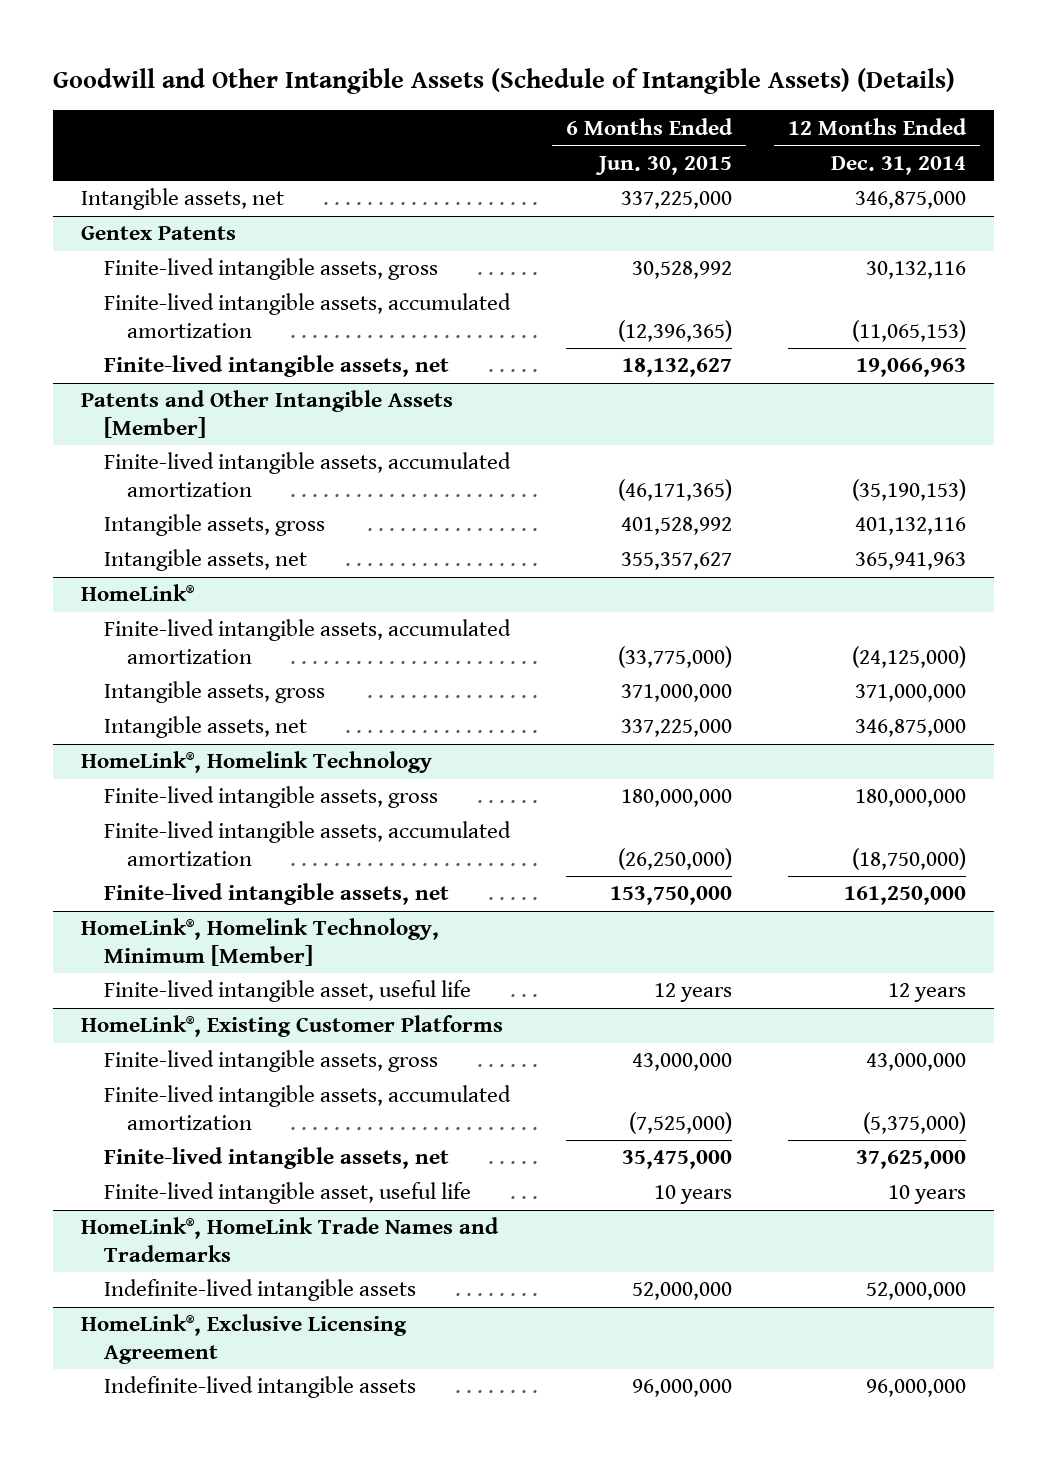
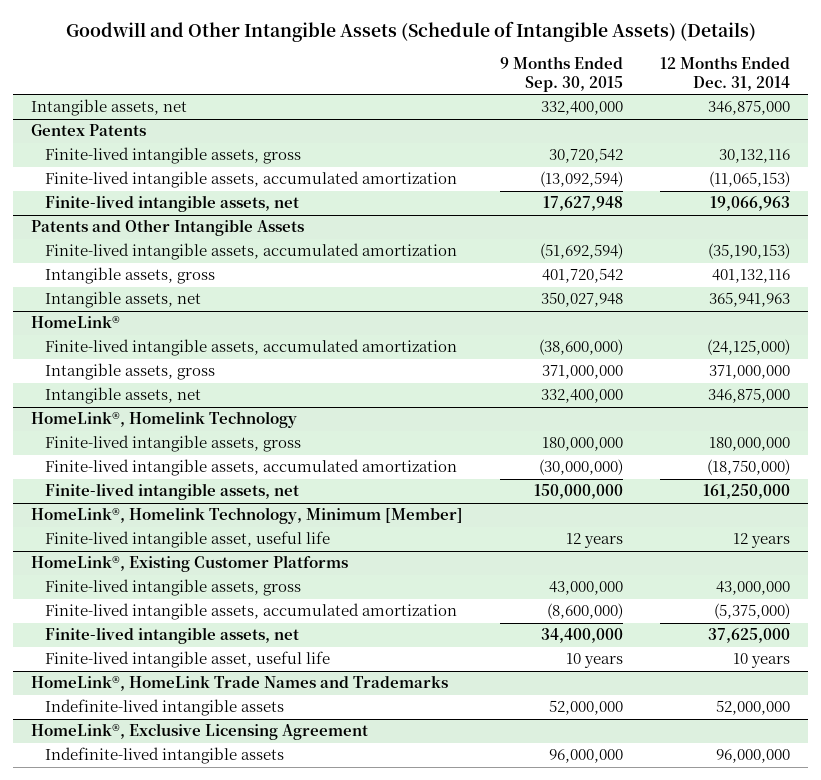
- | 6 Months Ended Jun. 30, 2015 | 12 Months Ended Dec. 31, 2014
+ | 9 Months Ended Sep. 30, 2015 | 12 Months Ended Dec. 31, 2014
- Patents and Other Intangible Assets [Member]
+ Patents and Other Intangible Assets

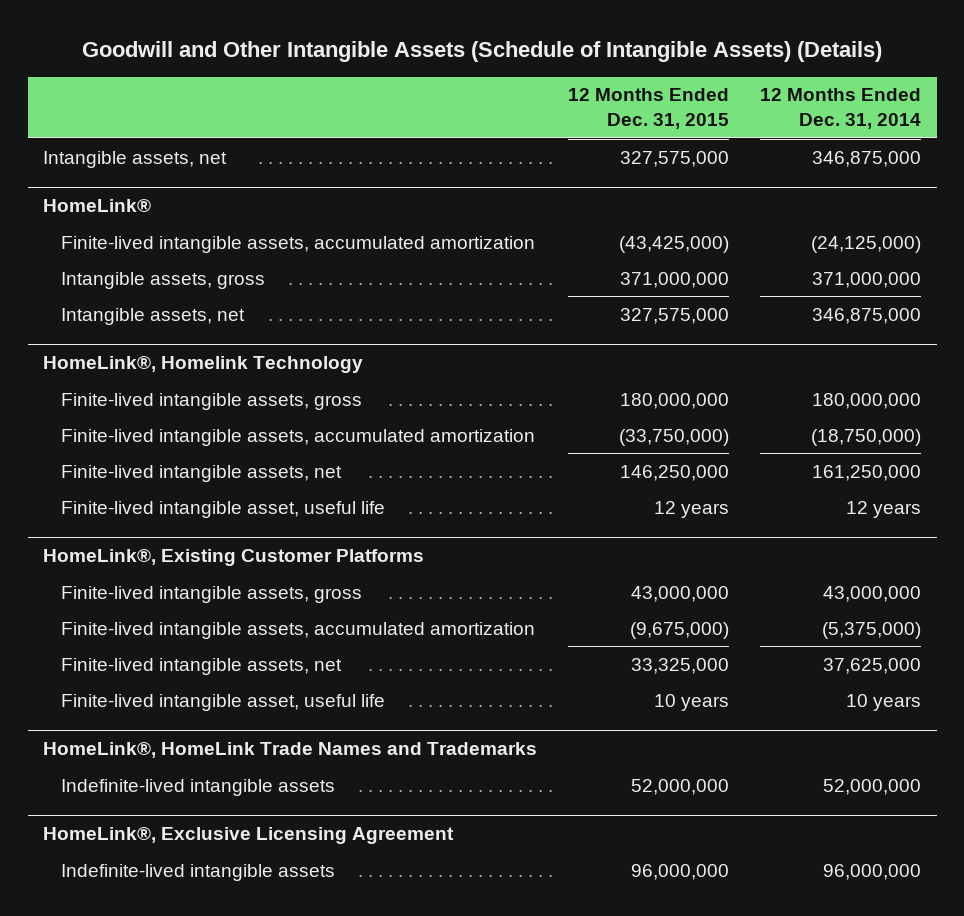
- | 9 Months Ended Sep. 30, 2015 | 12 Months Ended Dec. 31, 2014
+ | 12 Months Ended Dec. 31, 2015 | 12 Months Ended Dec. 31, 2014
- Gentex Patents
- Finite-lived intangible assets, gross | 30,720,542 | 30,132,116
- Finite-lived intangible assets, accumulated amortization | (13,092,594) | (11,065,153)
- Finite-lived intangible assets, net | 17,627,948 | 19,066,963
- Patents and Other Intangible Assets
- Finite-lived intangible assets, accumulated amortization | (51,692,594) | (35,190,153)
- Intangible assets, gross | 401,720,542 | 401,132,116
- Intangible assets, net | 350,027,948 | 365,941,963
- HomeLink®, Homelink Technology, Minimum [Member]

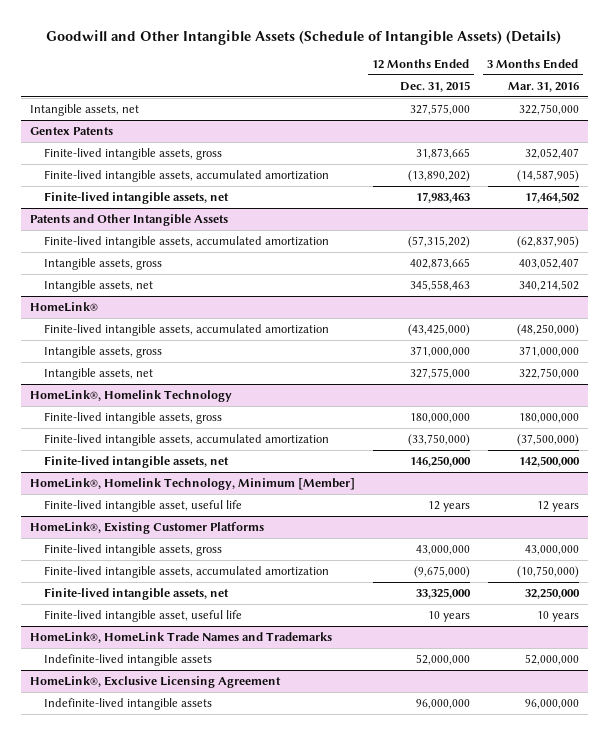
- | 12 Months Ended Dec. 31, 2015 | 12 Months Ended Dec. 31, 2014
+ | 12 Months Ended Dec. 31, 2015 | 3 Months Ended Mar. 31, 2016
+ Gentex Patents
+ Finite-lived intangible assets, gross | 31,873,665 | 32,052,407
+ Finite-lived intangible assets, accumulated amortization | (13,890,202) | (14,587,905)
+ Finite-lived intangible assets, net | 17,983,463 | 17,464,502
+ Patents and Other Intangible Assets
+ Finite-lived intangible assets, accumulated amortization | (57,315,202) | (62,837,905)
+ Intangible assets, gross | 402,873,665 | 403,052,407
+ Intangible assets, net | 345,558,463 | 340,214,502
+ HomeLink®, Homelink Technology, Minimum [Member]

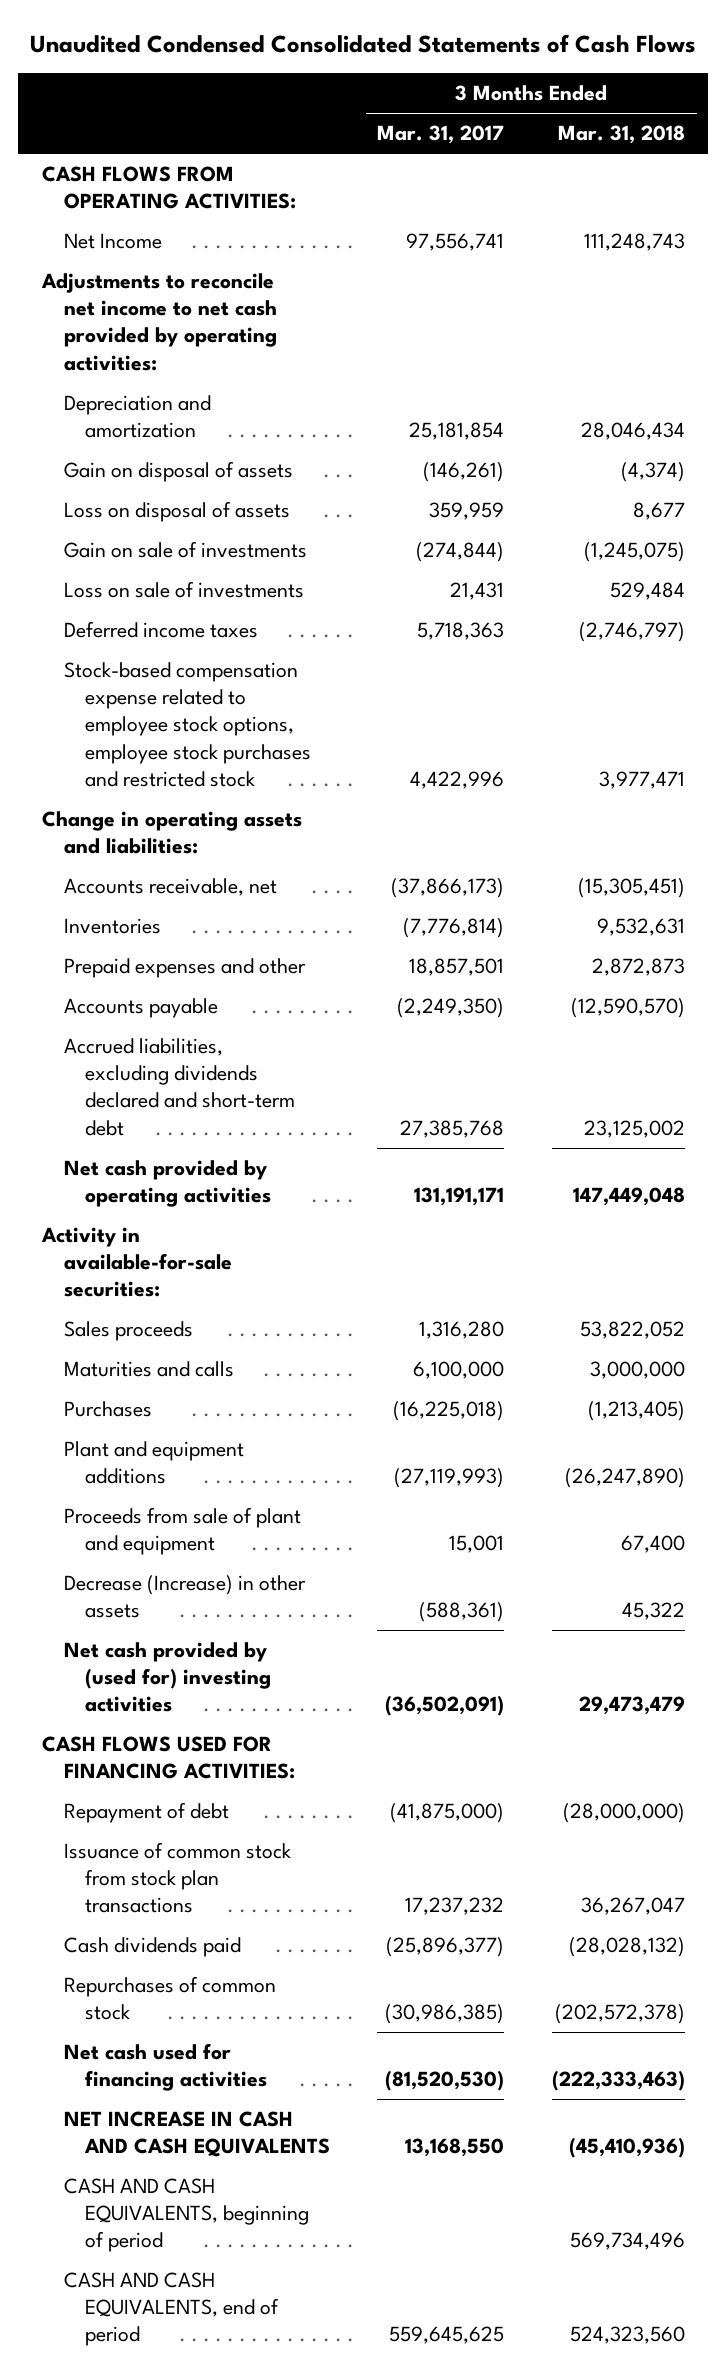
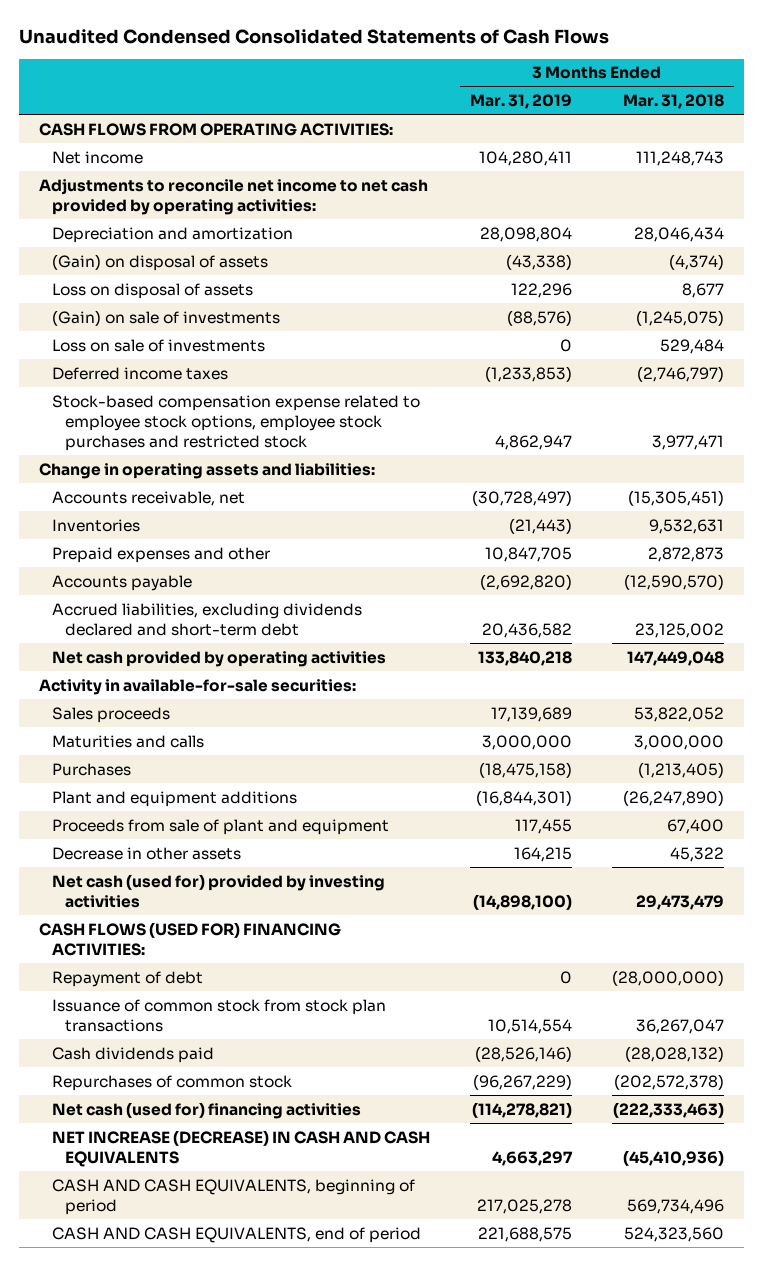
- | 3 Months Ended Mar. 31, 2017 | 3 Months Ended Mar. 31, 2018
+ | 3 Months Ended Mar. 31, 2019 | 3 Months Ended Mar. 31, 2018
- Net Income | 97,556,741 | 111,248,743
+ Net income | 104,280,411 | 111,248,743
- Gain on disposal of assets | (146,261) | (4,374)
+ (Gain) on disposal of assets | (43,338) | (4,374)
- Gain on sale of investments | (274,844) | (1,245,075)
+ (Gain) on sale of investments | (88,576) | (1,245,075)
- Decrease (Increase) in other assets | (588,361) | 45,322
- Net cash provided by (used for) investing activities | (36,502,091) | 29,473,479
- CASH FLOWS USED FOR FINANCING ACTIVITIES:
+ Decrease in other assets | 164,215 | 45,322
+ Net cash (used for) provided by investing activities | (14,898,100) | 29,473,479
+ CASH FLOWS (USED FOR) FINANCING ACTIVITIES:
- Net cash used for financing activities | (81,520,530) | (222,333,463)
- NET INCREASE IN CASH AND CASH EQUIVALENTS | 13,168,550 | (45,410,936)
+ Net cash (used for) financing activities | (114,278,821) | (222,333,463)
+ NET INCREASE (DECREASE) IN CASH AND CASH EQUIVALENTS | 4,663,297 | (45,410,936)

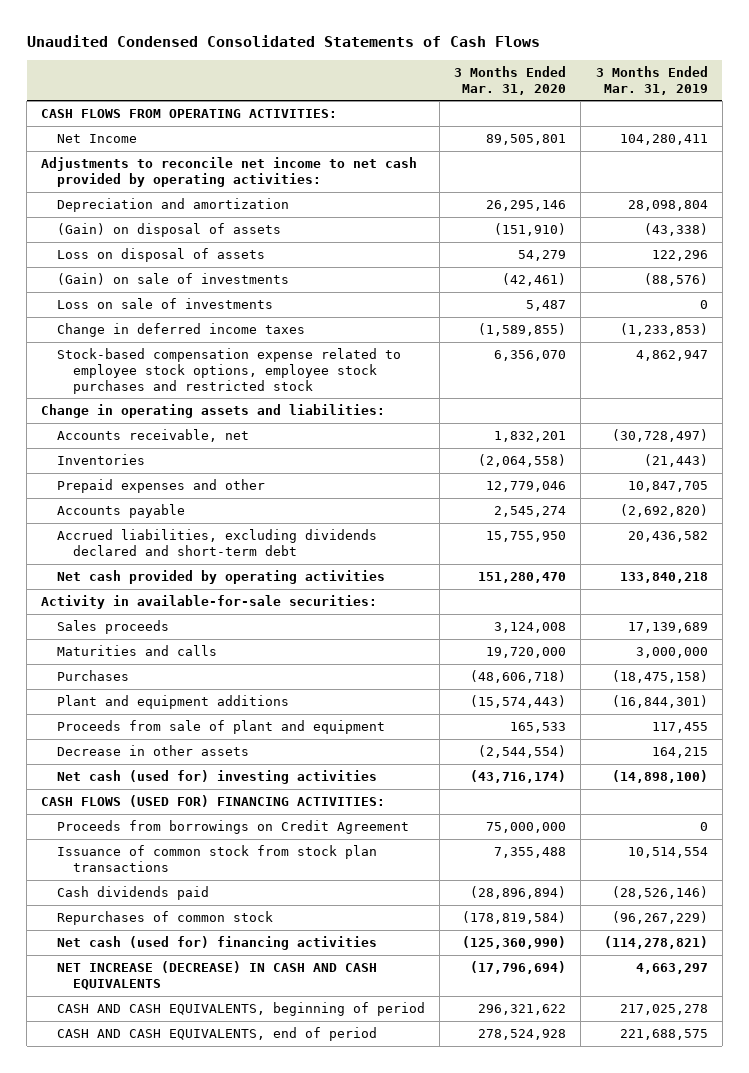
- | 3 Months Ended Mar. 31, 2019 | 3 Months Ended Mar. 31, 2018
+ | 3 Months Ended Mar. 31, 2020 | 3 Months Ended Mar. 31, 2019
- Net income | 104,280,411 | 111,248,743
+ Net Income | 89,505,801 | 104,280,411
- Deferred income taxes | (1,233,853) | (2,746,797)
+ Change in deferred income taxes | (1,589,855) | (1,233,853)
- Net cash (used for) provided by investing activities | (14,898,100) | 29,473,479
+ Net cash (used for) investing activities | (43,716,174) | (14,898,100)
- Repayment of debt | 0 | (28,000,000)
+ Proceeds from borrowings on Credit Agreement | 75,000,000 | 0

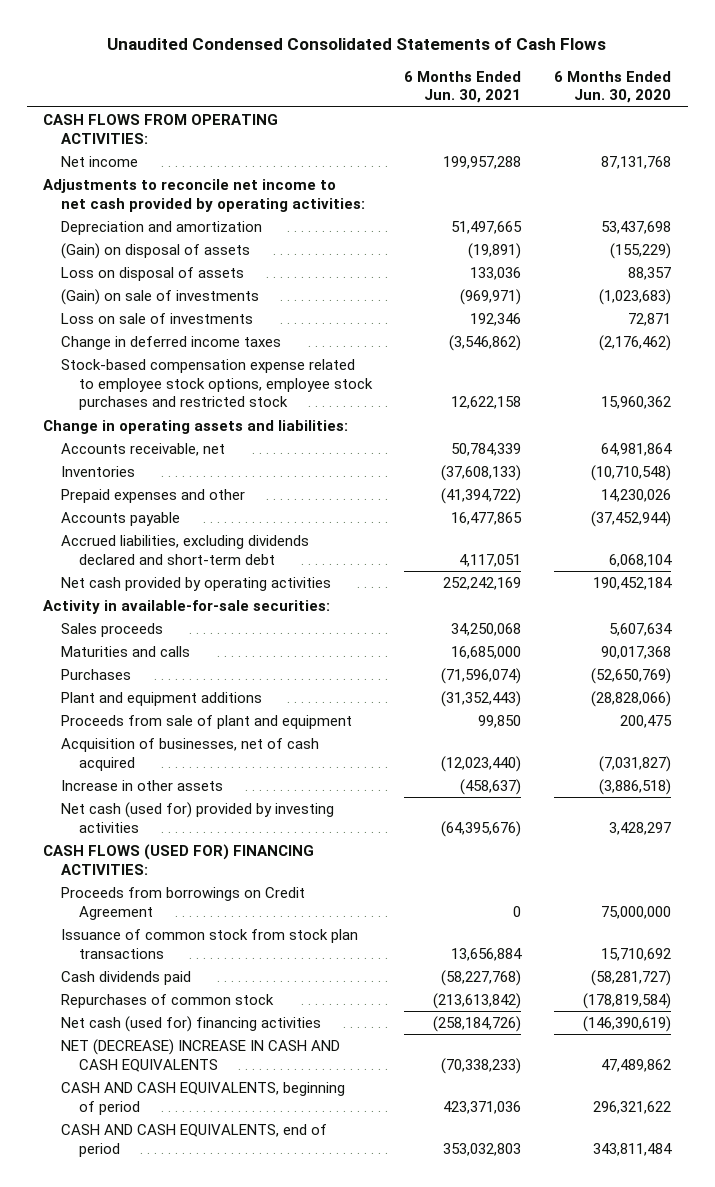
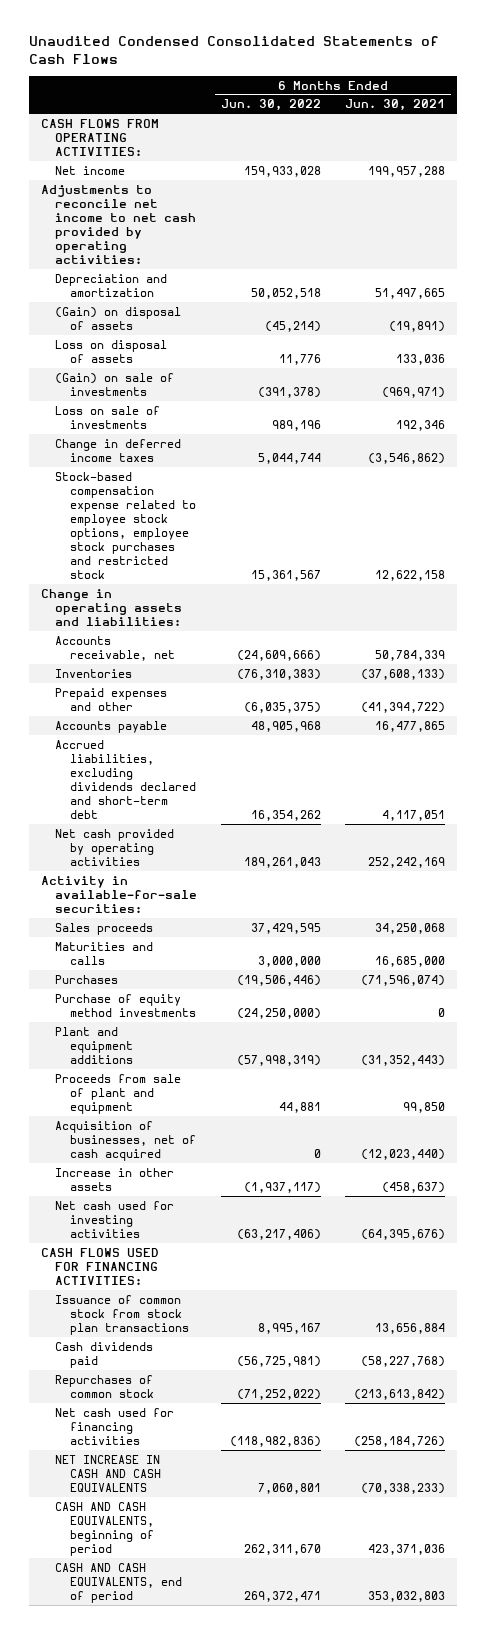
- | 6 Months Ended Jun. 30, 2021 | 6 Months Ended Jun. 30, 2020
+ | 6 Months Ended Jun. 30, 2022 | 6 Months Ended Jun. 30, 2021
+ Purchase of equity method investments | (24,250,000) | 0
- Net cash (used for) provided by investing activities | (64,395,676) | 3,428,297
- CASH FLOWS (USED FOR) FINANCING ACTIVITIES:
- Proceeds from borrowings on Credit Agreement | 0 | 75,000,000
+ Net cash used for investing activities | (63,217,406) | (64,395,676)
+ CASH FLOWS USED FOR FINANCING ACTIVITIES:
- Net cash (used for) financing activities | (258,184,726) | (146,390,619)
- NET (DECREASE) INCREASE IN CASH AND CASH EQUIVALENTS | (70,338,233) | 47,489,862
+ Net cash used for financing activities | (118,982,836) | (258,184,726)
+ NET INCREASE IN CASH AND CASH EQUIVALENTS | 7,060,801 | (70,338,233)

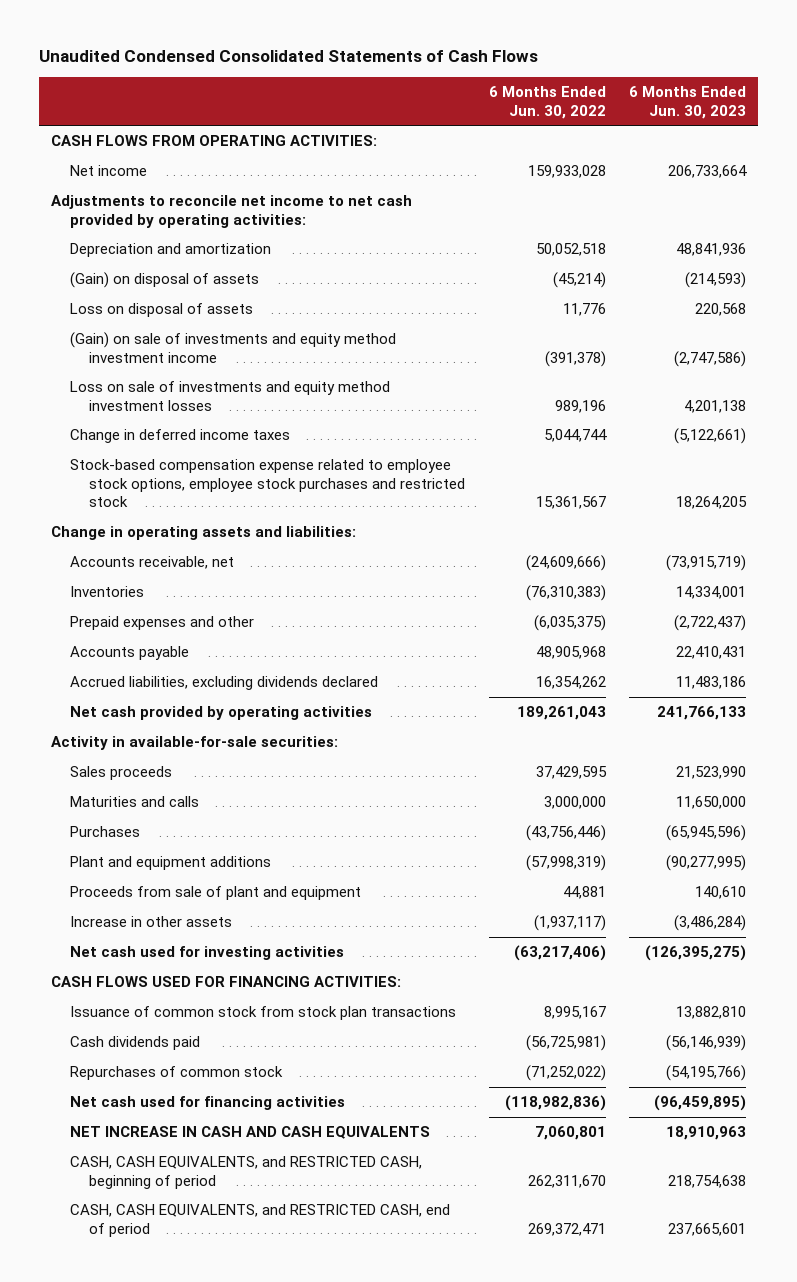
- | 6 Months Ended Jun. 30, 2022 | 6 Months Ended Jun. 30, 2021
+ | 6 Months Ended Jun. 30, 2022 | 6 Months Ended Jun. 30, 2023
- (Gain) on sale of investments | (391,378) | (969,971)
- Loss on sale of investments | 989,196 | 192,346
+ (Gain) on sale of investments and equity method investment income | (391,378) | (2,747,586)
+ Loss on sale of investments and equity method investment losses | 989,196 | 4,201,138
- Accrued liabilities, excluding dividends declared and short-term debt | 16,354,262 | 4,117,051
+ Accrued liabilities, excluding dividends declared | 16,354,262 | 11,483,186
- Purchases | (19,506,446) | (71,596,074)
- Purchase of equity method investments | (24,250,000) | 0
+ Purchases | (43,756,446) | (65,945,596)
- Acquisition of businesses, net of cash acquired | 0 | (12,023,440)
- CASH AND CASH EQUIVALENTS, beginning of period | 262,311,670 | 423,371,036
- CASH AND CASH EQUIVALENTS, end of period | 269,372,471 | 353,032,803
+ CASH, CASH EQUIVALENTS, and RESTRICTED CASH, beginning of period | 262,311,670 | 218,754,638
+ CASH, CASH EQUIVALENTS, and RESTRICTED CASH, end of period | 269,372,471 | 237,665,601

